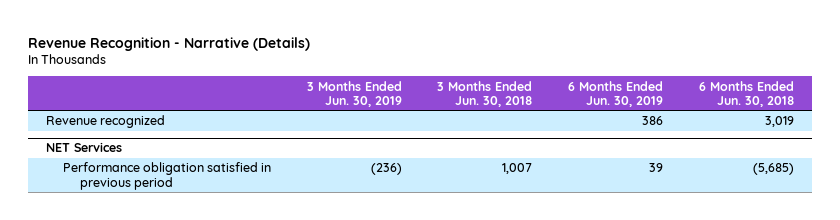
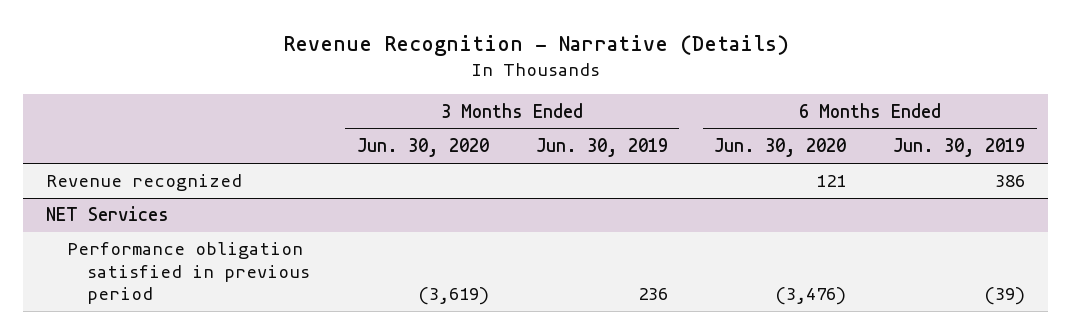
- | 3 Months Ended Jun. 30, 2019 | 3 Months Ended Jun. 30, 2018 | 6 Months Ended Jun. 30, 2019 | 6 Months Ended Jun. 30, 2018
+ | 3 Months Ended Jun. 30, 2020 | 3 Months Ended Jun. 30, 2019 | 6 Months Ended Jun. 30, 2020 | 6 Months Ended Jun. 30, 2019
@ NET Services
- Performance obligation satisfied in previous period | (236) | 1,007 | 39 | (5,685)
+ Performance obligation satisfied in previous period | (3,619) | 236 | (3,476) | (39)

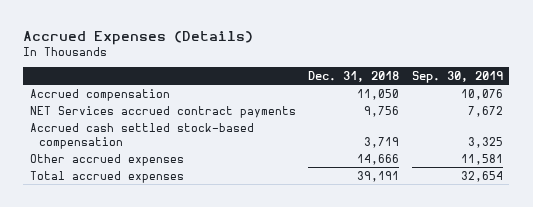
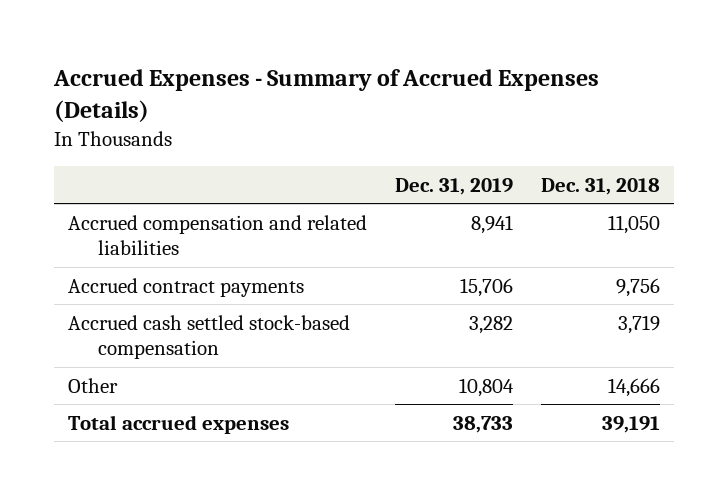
- Accrued Expenses (Details)
+ Accrued Expenses - Summary of Accrued Expenses (Details)
- | Dec. 31, 2018 | Sep. 30, 2019
+ | Dec. 31, 2019 | Dec. 31, 2018
- Accrued compensation | 11,050 | 10,076
- NET Services accrued contract payments | 9,756 | 7,672
+ Accrued compensation and related liabilities | 8,941 | 11,050
+ Accrued contract payments | 15,706 | 9,756
- Other accrued expenses | 14,666 | 11,581
+ Other | 10,804 | 14,666

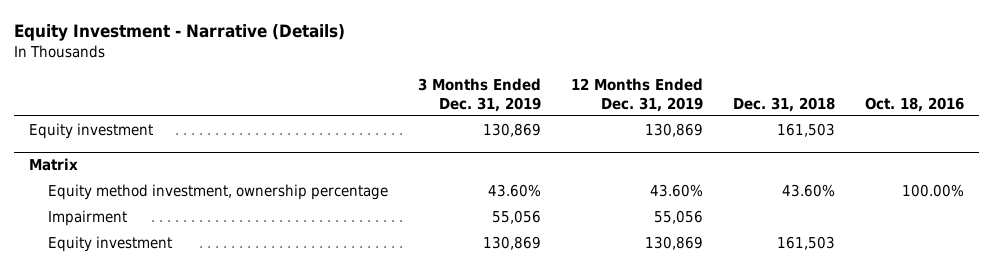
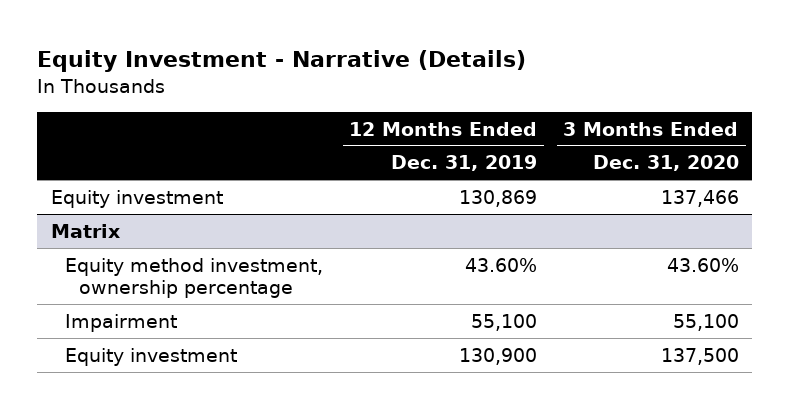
- | 3 Months Ended Dec. 31, 2019 | 12 Months Ended Dec. 31, 2019 | Dec. 31, 2018 | Oct. 18, 2016
+ | 12 Months Ended Dec. 31, 2019 | 3 Months Ended Dec. 31, 2020
@ Matrix
- Impairment | 55,056 | 55,056 | |
- Equity investment | 130,869 | 130,869 | 161,503 |
+ Impairment | 55,100 | 55,100
+ Equity investment | 130,900 | 137,500

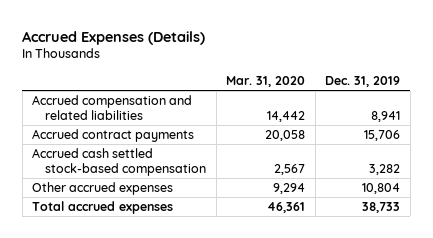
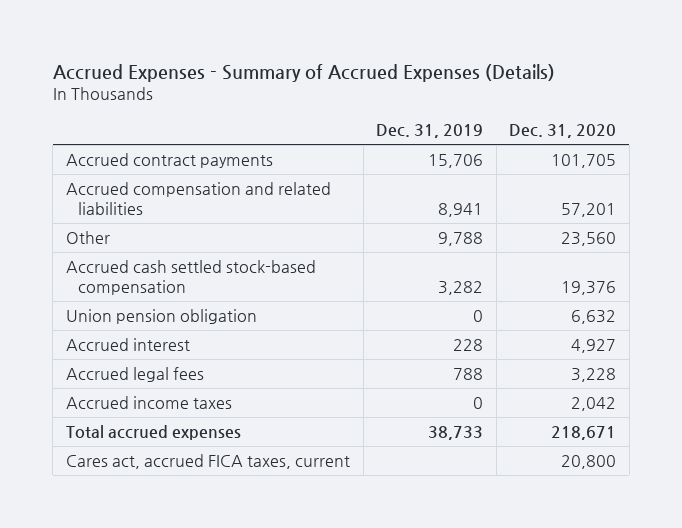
- Accrued Expenses (Details)
+ Accrued Expenses - Summary of Accrued Expenses (Details)
- | Mar. 31, 2020 | Dec. 31, 2019
+ | Dec. 31, 2019 | Dec. 31, 2020
moved down: Accrued compensation and related liabilities | 8,941 | 57,201
+ Other | 9,788 | 23,560
- Other accrued expenses | 9,294 | 10,804
+ Union pension obligation | 0 | 6,632
+ Accrued interest | 228 | 4,927
+ Accrued legal fees | 788 | 3,228
+ Accrued income taxes | 0 | 2,042
+ Cares act, accrued FICA taxes, current | | 20,800

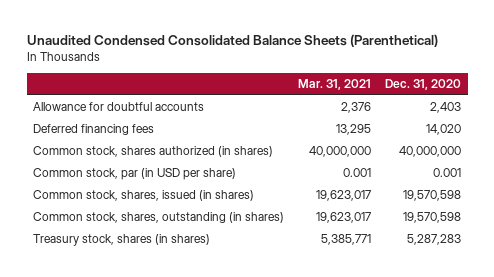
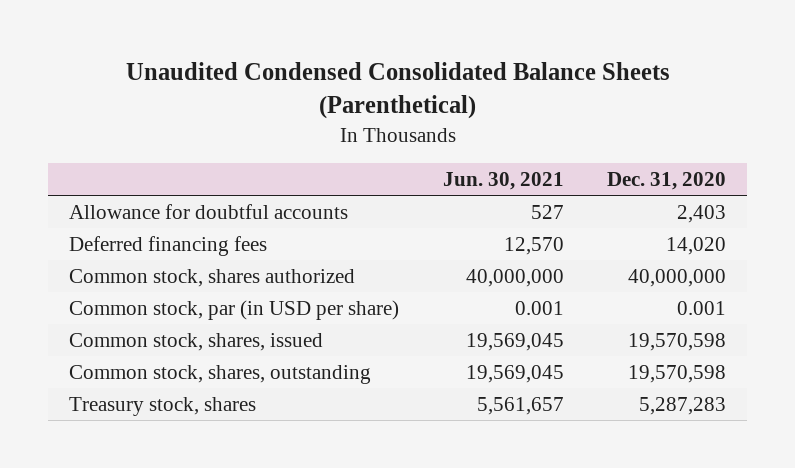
- | Mar. 31, 2021 | Dec. 31, 2020
+ | Jun. 30, 2021 | Dec. 31, 2020
- Common stock, shares authorized (in shares) | 40,000,000 | 40,000,000
+ Common stock, shares authorized | 40,000,000 | 40,000,000
- Common stock, shares, issued (in shares) | 19,623,017 | 19,570,598
- Common stock, shares, outstanding (in shares) | 19,623,017 | 19,570,598
- Treasury stock, shares (in shares) | 5,385,771 | 5,287,283
+ Common stock, shares, issued | 19,569,045 | 19,570,598
+ Common stock, shares, outstanding | 19,569,045 | 19,570,598
+ Treasury stock, shares | 5,561,657 | 5,287,283

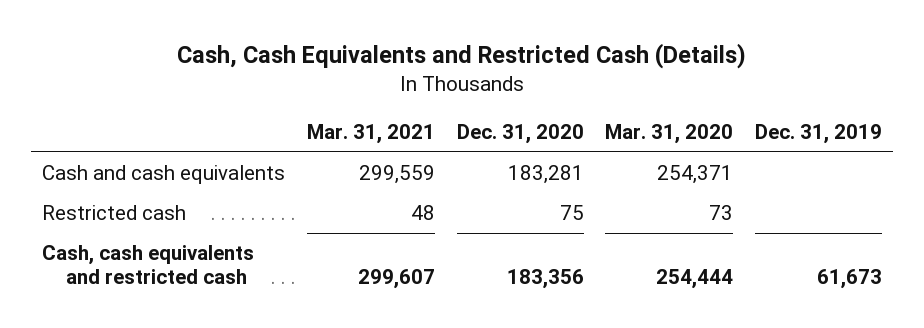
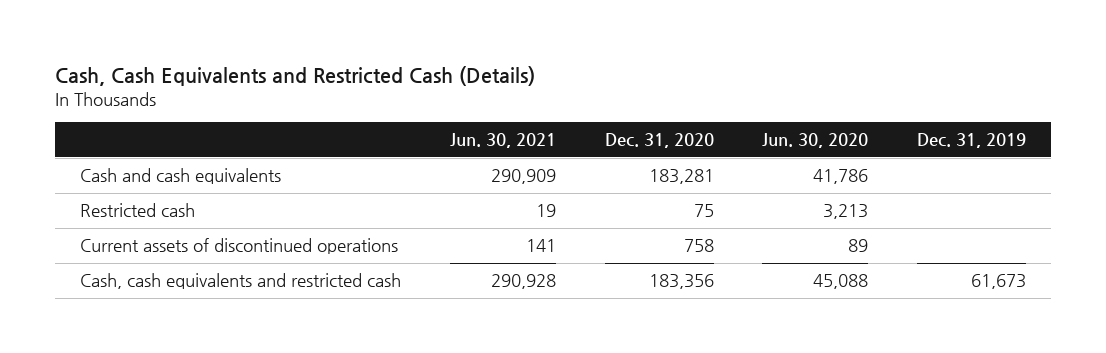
- | Mar. 31, 2021 | Dec. 31, 2020 | Mar. 31, 2020 | Dec. 31, 2019
+ | Jun. 30, 2021 | Dec. 31, 2020 | Jun. 30, 2020 | Dec. 31, 2019
+ Current assets of discontinued operations | 141 | 758 | 89 |

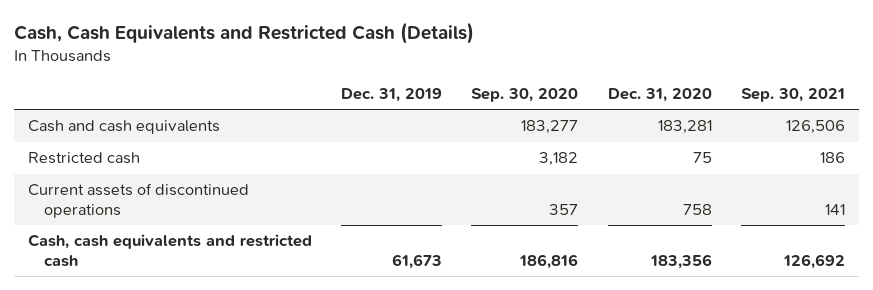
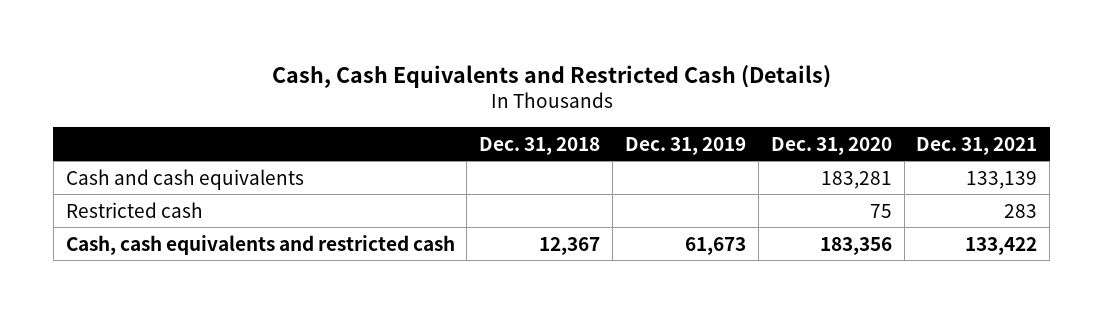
- | Dec. 31, 2019 | Sep. 30, 2020 | Dec. 31, 2020 | Sep. 30, 2021
+ | Dec. 31, 2018 | Dec. 31, 2019 | Dec. 31, 2020 | Dec. 31, 2021
- Current assets of discontinued operations | | 357 | 758 | 141

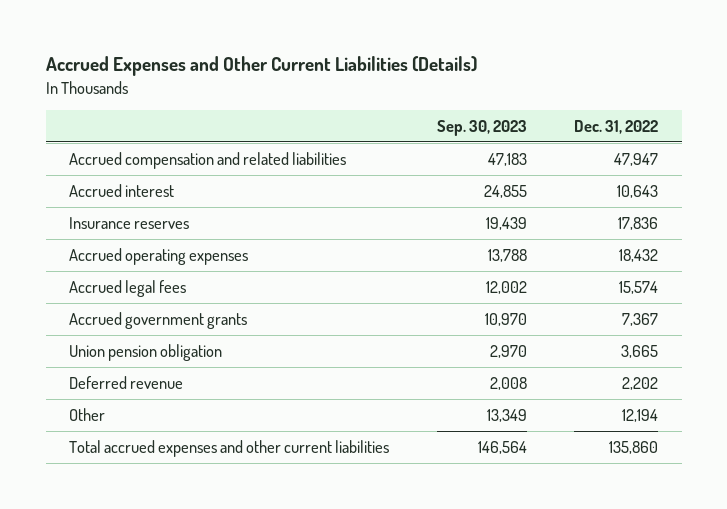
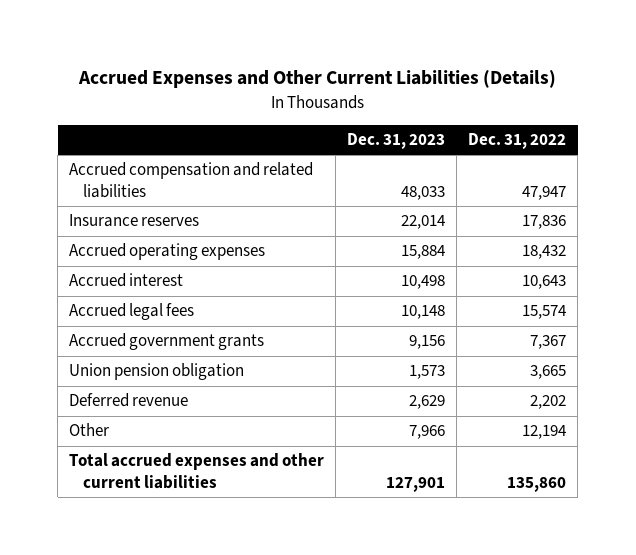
- | Sep. 30, 2023 | Dec. 31, 2022
+ | Dec. 31, 2023 | Dec. 31, 2022
moved down: Accrued interest | 10,498 | 10,643

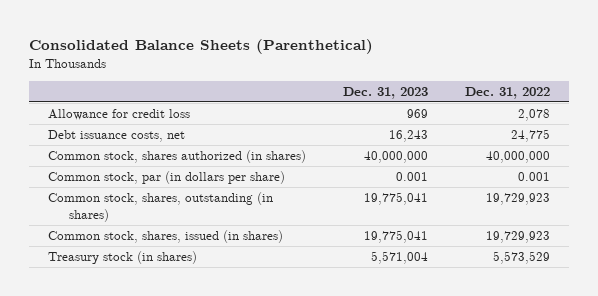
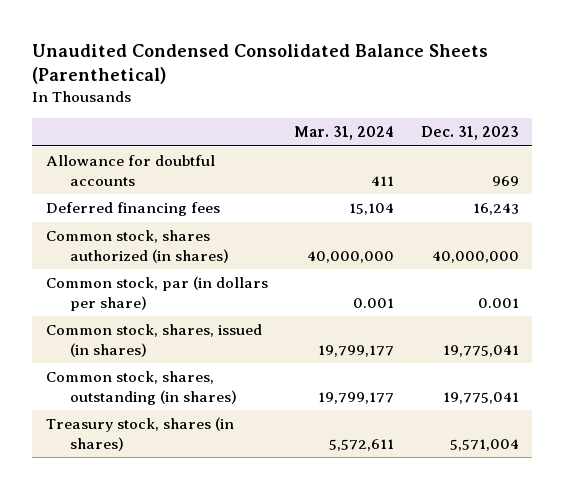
- Consolidated Balance Sheets (Parenthetical)
+ Unaudited Condensed Consolidated Balance Sheets (Parenthetical)
- | Dec. 31, 2023 | Dec. 31, 2022
+ | Mar. 31, 2024 | Dec. 31, 2023
- Allowance for credit loss | 969 | 2,078
- Debt issuance costs, net | 16,243 | 24,775
+ Allowance for doubtful accounts | 411 | 969
+ Deferred financing fees | 15,104 | 16,243
- Treasury stock (in shares) | 5,571,004 | 5,573,529
moved down: Common stock, shares, outstanding (in shares) | 19,799,177 | 19,775,041
+ Treasury stock, shares (in shares) | 5,572,611 | 5,571,004

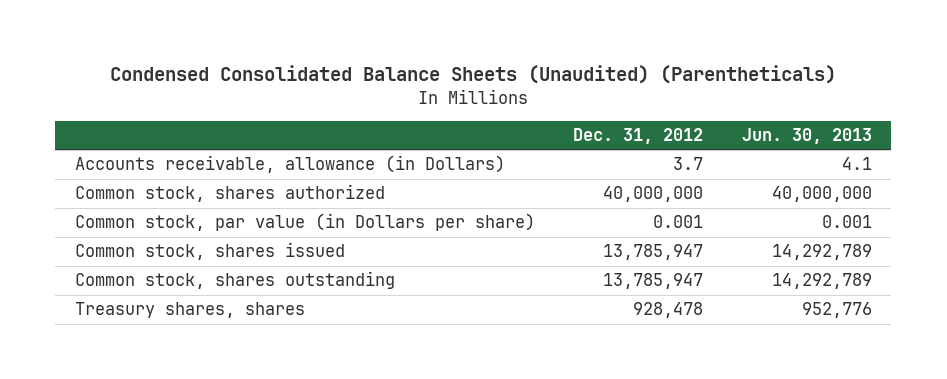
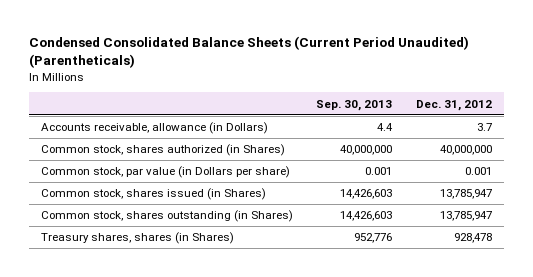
- Condensed Consolidated Balance Sheets (Unaudited) (Parentheticals)
+ Condensed Consolidated Balance Sheets (Current Period Unaudited) (Parentheticals)
- | Dec. 31, 2012 | Jun. 30, 2013
+ | Sep. 30, 2013 | Dec. 31, 2012
- Common stock, shares authorized | 40,000,000 | 40,000,000
+ Common stock, shares authorized (in Shares) | 40,000,000 | 40,000,000
- Common stock, shares issued | 13,785,947 | 14,292,789
- Common stock, shares outstanding | 13,785,947 | 14,292,789
- Treasury shares, shares | 928,478 | 952,776
+ Common stock, shares issued (in Shares) | 14,426,603 | 13,785,947
+ Common stock, shares outstanding (in Shares) | 14,426,603 | 13,785,947
+ Treasury shares, shares (in Shares) | 952,776 | 928,478

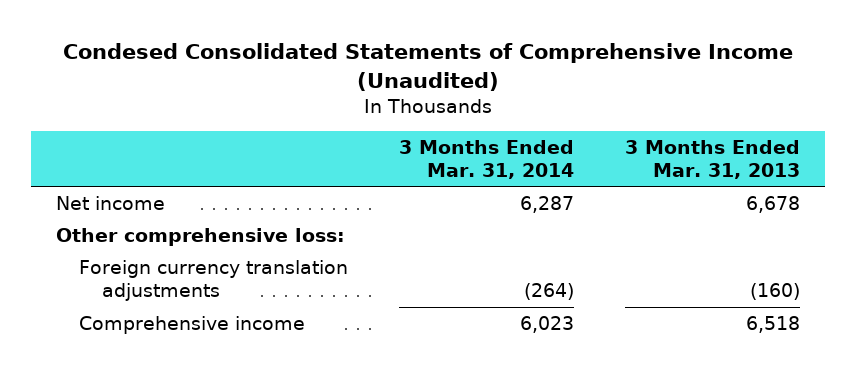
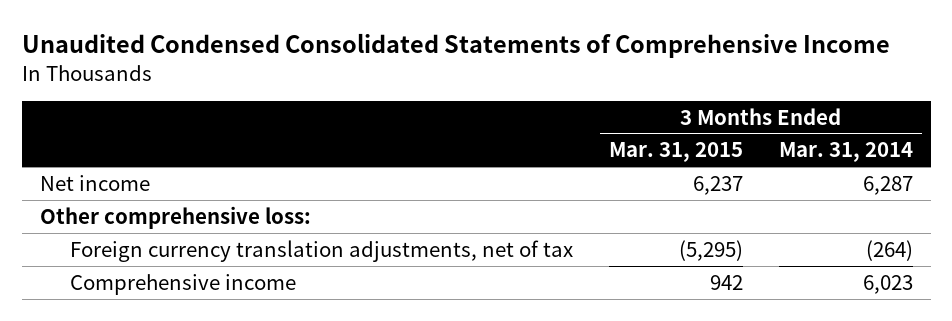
- Condesed Consolidated Statements of Comprehensive Income (Unaudited)
+ Unaudited Condensed Consolidated Statements of Comprehensive Income
- | 3 Months Ended Mar. 31, 2014 | 3 Months Ended Mar. 31, 2013
+ | 3 Months Ended Mar. 31, 2015 | 3 Months Ended Mar. 31, 2014
- Foreign currency translation adjustments | (264) | (160)
+ Foreign currency translation adjustments, net of tax | (5,295) | (264)

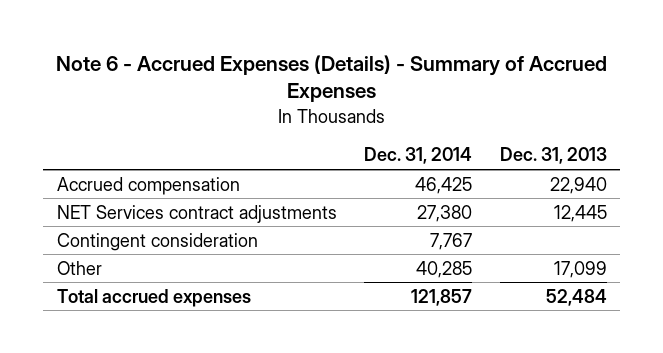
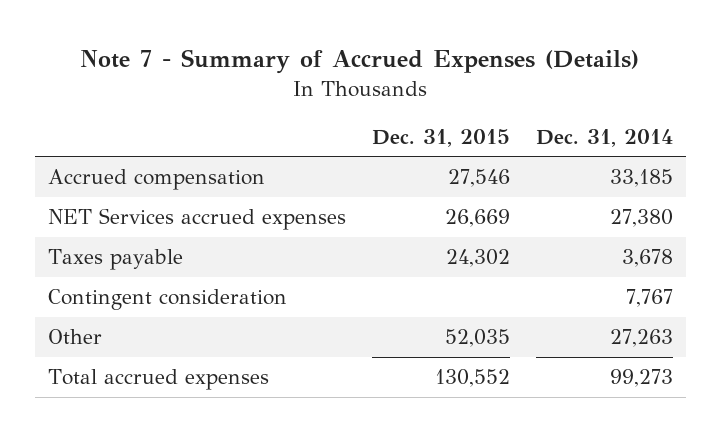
- Note 6 - Accrued Expenses (Details) - Summary of Accrued Expenses
+ Note 7 - Summary of Accrued Expenses (Details)
- | Dec. 31, 2014 | Dec. 31, 2013
+ | Dec. 31, 2015 | Dec. 31, 2014
- Accrued compensation | 46,425 | 22,940
- NET Services contract adjustments | 27,380 | 12,445
+ Accrued compensation | 27,546 | 33,185
+ NET Services accrued expenses | 26,669 | 27,380
+ Taxes payable | 24,302 | 3,678
- Other | 40,285 | 17,099
- Total accrued expenses | 121,857 | 52,484
+ Other | 52,035 | 27,263
+ Total accrued expenses | 130,552 | 99,273

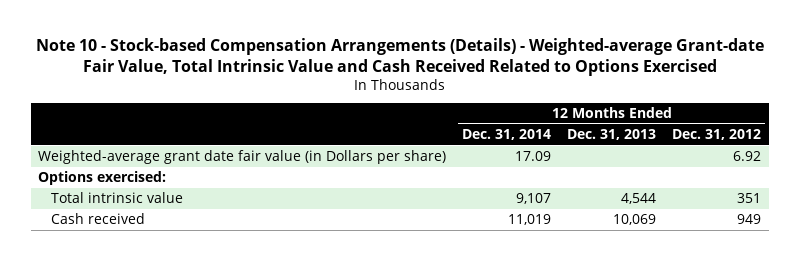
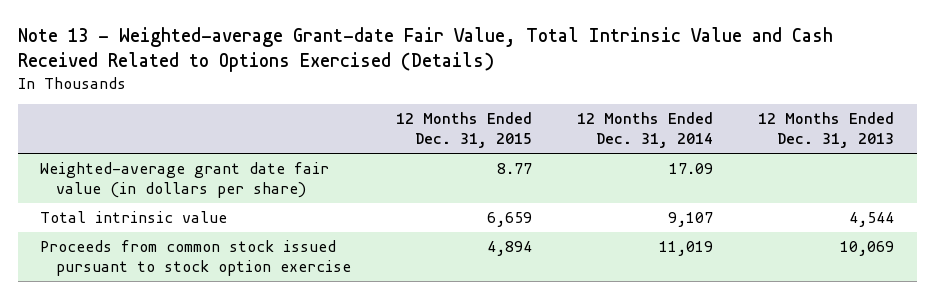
- Note 10 - Stock-based Compensation Arrangements (Details) - Weighted-average Grant-date Fair Value, Total Intrinsic Value and Cash Received Related to Options Exercised
+ Note 13 - Weighted-average Grant-date Fair Value, Total Intrinsic Value and Cash Received Related to Options Exercised (Details)
- | 12 Months Ended Dec. 31, 2014 | 12 Months Ended Dec. 31, 2013 | 12 Months Ended Dec. 31, 2012
+ | 12 Months Ended Dec. 31, 2015 | 12 Months Ended Dec. 31, 2014 | 12 Months Ended Dec. 31, 2013
- Weighted-average grant date fair value (in Dollars per share) | 17.09 | | 6.92
- Options exercised:
+ Weighted-average grant date fair value (in dollars per share) | 8.77 | 17.09 |
- Cash received | 11,019 | 10,069 | 949
+ Proceeds from common stock issued pursuant to stock option exercise | 4,894 | 11,019 | 10,069

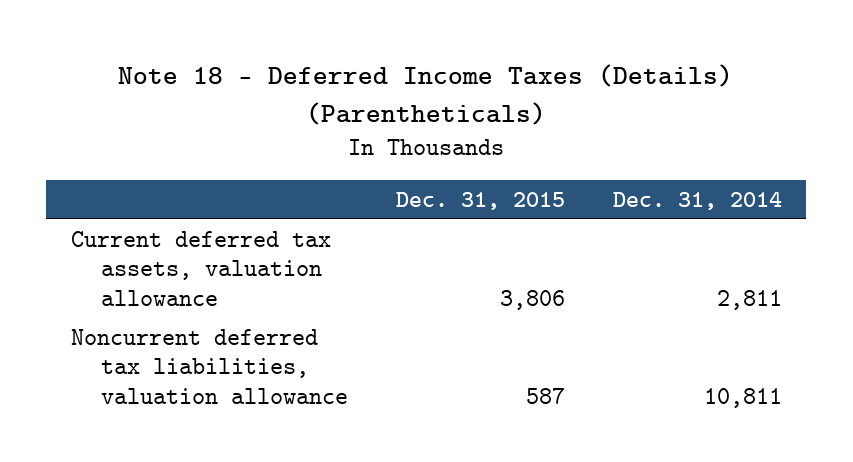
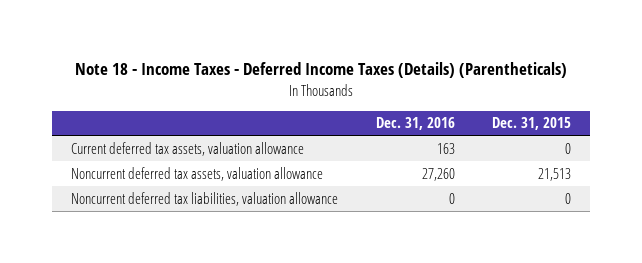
- Note 18 - Deferred Income Taxes (Details) (Parentheticals)
+ Note 18 - Income Taxes - Deferred Income Taxes (Details) (Parentheticals)
- | Dec. 31, 2015 | Dec. 31, 2014
+ | Dec. 31, 2016 | Dec. 31, 2015
- Current deferred tax assets, valuation allowance | 3,806 | 2,811
- Noncurrent deferred tax liabilities, valuation allowance | 587 | 10,811
+ Current deferred tax assets, valuation allowance | 163 | 0
+ Noncurrent deferred tax assets, valuation allowance | 27,260 | 21,513
+ Noncurrent deferred tax liabilities, valuation allowance | 0 | 0

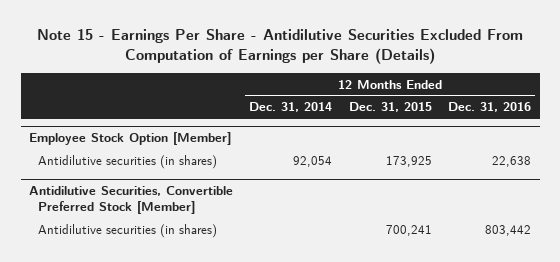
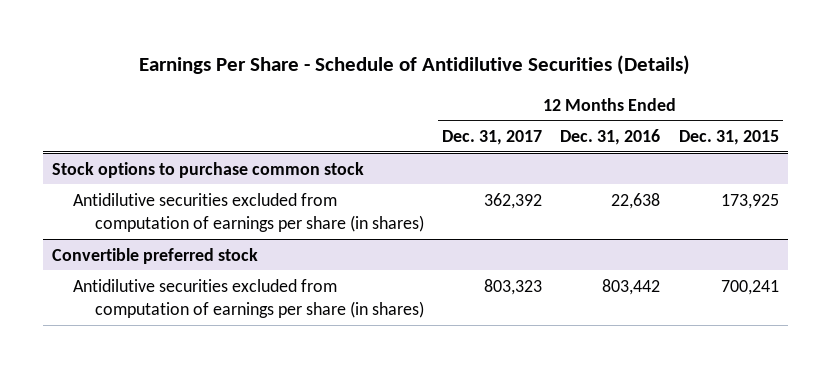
- Note 15 - Earnings Per Share - Antidilutive Securities Excluded From Computation of Earnings per Share (Details)
+ Earnings Per Share - Schedule of Antidilutive Securities (Details)
- | 12 Months Ended Dec. 31, 2014 | 12 Months Ended Dec. 31, 2015 | 12 Months Ended Dec. 31, 2016
+ | 12 Months Ended Dec. 31, 2017 | 12 Months Ended Dec. 31, 2016 | 12 Months Ended Dec. 31, 2015
- Employee Stock Option [Member]
- Antidilutive securities (in shares) | 92,054 | 173,925 | 22,638
- Antidilutive Securities, Convertible Preferred Stock [Member]
- Antidilutive securities (in shares) | | 700,241 | 803,442
+ Stock options to purchase common stock
+ Antidilutive securities excluded from computation of earnings per share (in shares) | 362,392 | 22,638 | 173,925
+ Convertible preferred stock
+ Antidilutive securities excluded from computation of earnings per share (in shares) | 803,323 | 803,442 | 700,241

